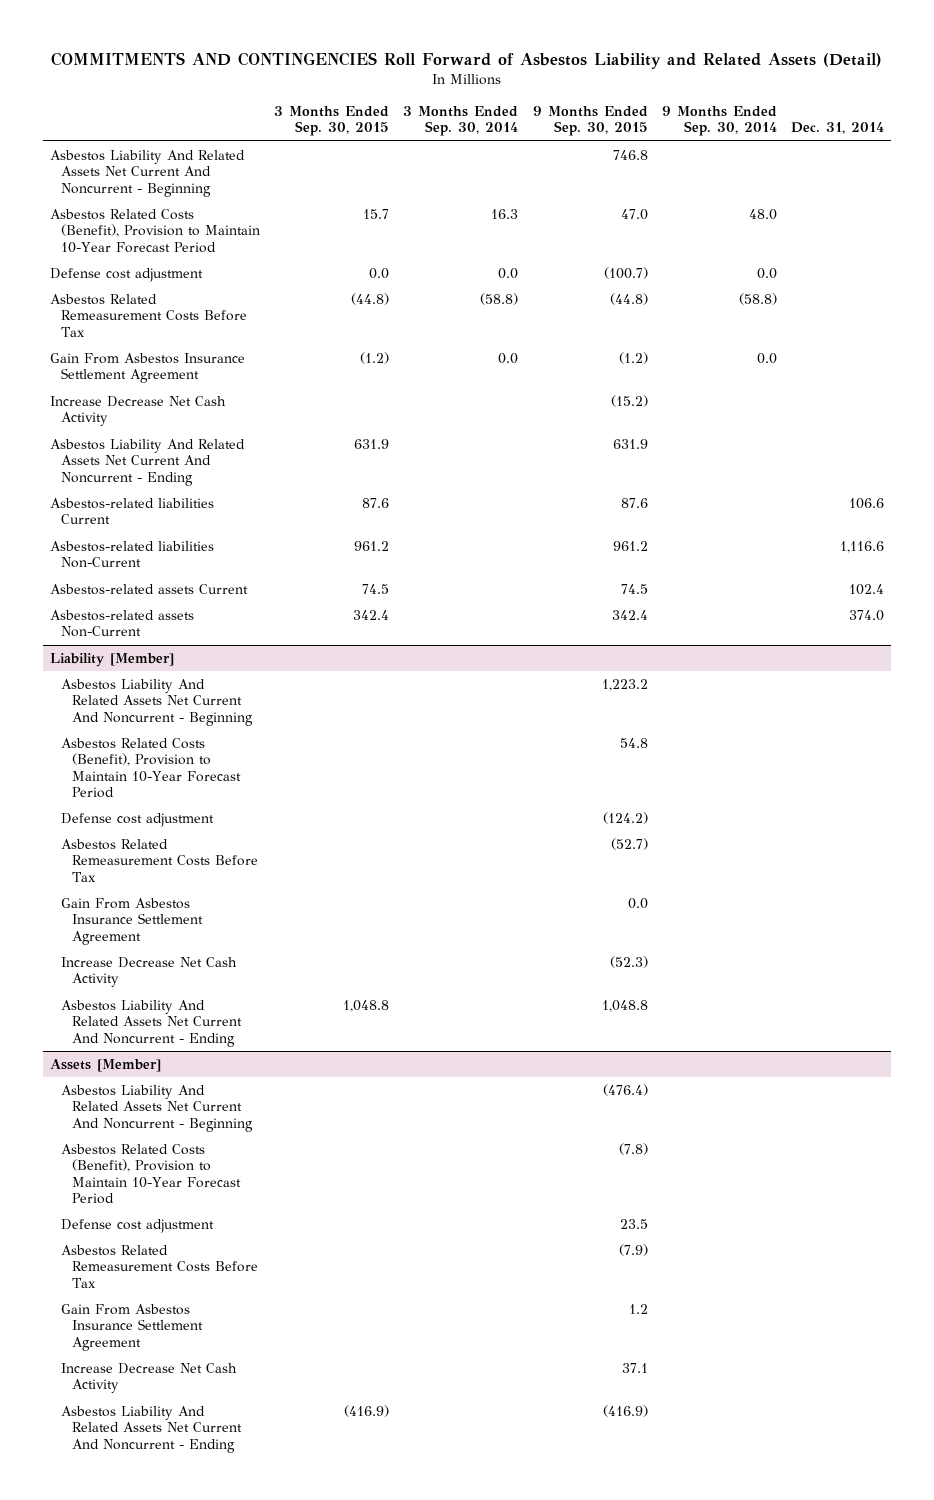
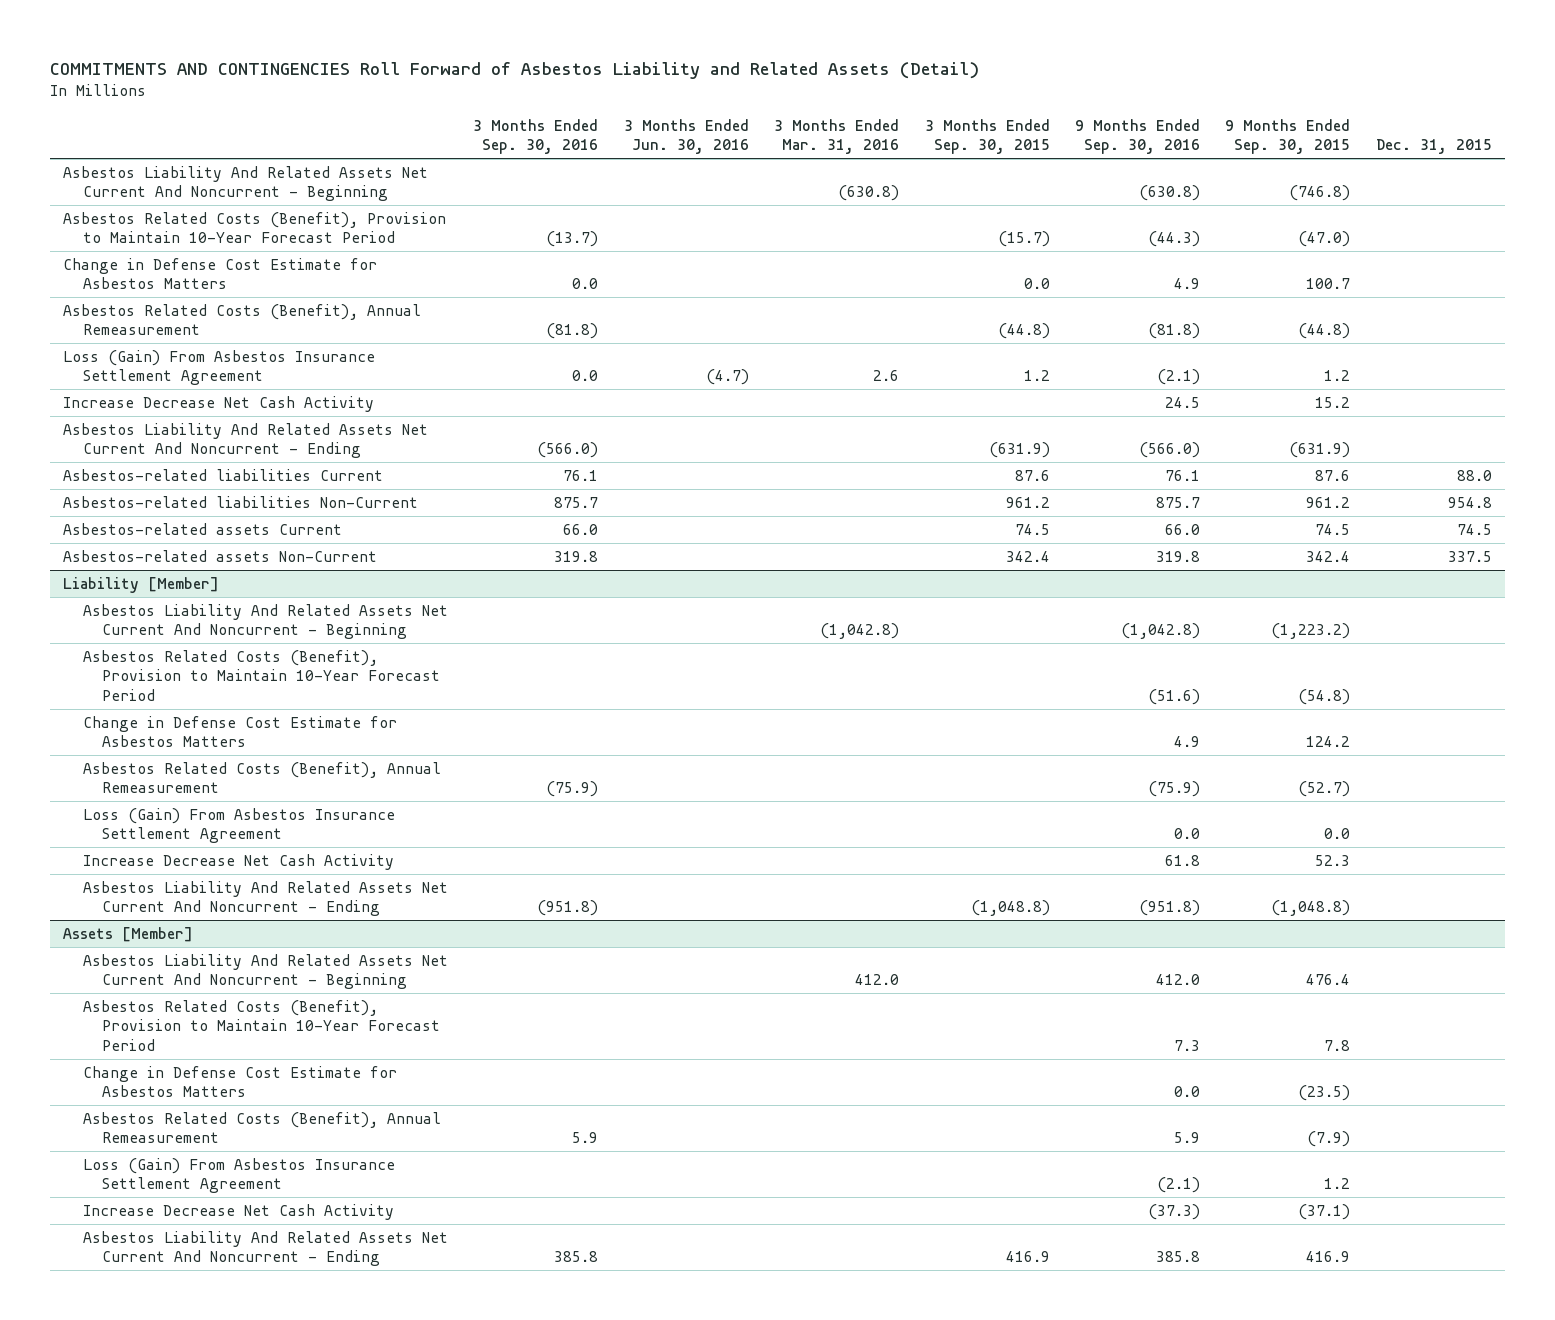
- | 3 Months Ended Sep. 30, 2015 | 3 Months Ended Sep. 30, 2014 | 9 Months Ended Sep. 30, 2015 | 9 Months Ended Sep. 30, 2014 | Dec. 31, 2014
+ | 3 Months Ended Sep. 30, 2016 | 3 Months Ended Jun. 30, 2016 | 3 Months Ended Mar. 31, 2016 | 3 Months Ended Sep. 30, 2015 | 9 Months Ended Sep. 30, 2016 | 9 Months Ended Sep. 30, 2015 | Dec. 31, 2015
- Asbestos Liability And Related Assets Net Current And Noncurrent - Beginning | | | 746.8 | |
- Asbestos Related Costs (Benefit), Provision to Maintain 10-Year Forecast Period | 15.7 | 16.3 | 47.0 | 48.0 |
- Defense cost adjustment | 0.0 | 0.0 | (100.7) | 0.0 |
- Asbestos Related Remeasurement Costs Before Tax | (44.8) | (58.8) | (44.8) | (58.8) |
- Gain From Asbestos Insurance Settlement Agreement | (1.2) | 0.0 | (1.2) | 0.0 |
- Increase Decrease Net Cash Activity | | | (15.2) | |
- Asbestos Liability And Related Assets Net Current And Noncurrent - Ending | 631.9 | | 631.9 | |
+ Asbestos Liability And Related Assets Net Current And Noncurrent - Beginning | | | (630.8) | | (630.8) | (746.8) |
+ Asbestos Related Costs (Benefit), Provision to Maintain 10-Year Forecast Period | (13.7) | | | (15.7) | (44.3) | (47.0) |
+ Change in Defense Cost Estimate for Asbestos Matters | 0.0 | | | 0.0 | 4.9 | 100.7 |
+ Asbestos Related Costs (Benefit), Annual Remeasurement | (81.8) | | | (44.8) | (81.8) | (44.8) |
+ Loss (Gain) From Asbestos Insurance Settlement Agreement | 0.0 | (4.7) | 2.6 | 1.2 | (2.1) | 1.2 |
+ Increase Decrease Net Cash Activity | | | | | 24.5 | 15.2 |
+ Asbestos Liability And Related Assets Net Current And Noncurrent - Ending | (566.0) | | | (631.9) | (566.0) | (631.9) |
@ Liability [Member]
- Asbestos Liability And Related Assets Net Current And Noncurrent - Beginning | | | 1,223.2 | |
- Asbestos Related Costs (Benefit), Provision to Maintain 10-Year Forecast Period | | | 54.8 | |
- Defense cost adjustment | | | (124.2) | |
- Asbestos Related Remeasurement Costs Before Tax | | | (52.7) | |
- Gain From Asbestos Insurance Settlement Agreement | | | 0.0 | |
- Increase Decrease Net Cash Activity | | | (52.3) | |
- Asbestos Liability And Related Assets Net Current And Noncurrent - Ending | 1,048.8 | | 1,048.8 | |
+ Asbestos Liability And Related Assets Net Current And Noncurrent - Beginning | | | (1,042.8) | | (1,042.8) | (1,223.2) |
+ Asbestos Related Costs (Benefit), Provision to Maintain 10-Year Forecast Period | | | | | (51.6) | (54.8) |
+ Change in Defense Cost Estimate for Asbestos Matters | | | | | 4.9 | 124.2 |
+ Asbestos Related Costs (Benefit), Annual Remeasurement | (75.9) | | | | (75.9) | (52.7) |
+ Loss (Gain) From Asbestos Insurance Settlement Agreement | | | | | 0.0 | 0.0 |
+ Increase Decrease Net Cash Activity | | | | | 61.8 | 52.3 |
+ Asbestos Liability And Related Assets Net Current And Noncurrent - Ending | (951.8) | | | (1,048.8) | (951.8) | (1,048.8) |
@ Assets [Member]
- Asbestos Liability And Related Assets Net Current And Noncurrent - Beginning | | | (476.4) | |
- Asbestos Related Costs (Benefit), Provision to Maintain 10-Year Forecast Period | | | (7.8) | |
- Defense cost adjustment | | | 23.5 | |
- Asbestos Related Remeasurement Costs Before Tax | | | (7.9) | |
- Gain From Asbestos Insurance Settlement Agreement | | | 1.2 | |
- Increase Decrease Net Cash Activity | | | 37.1 | |
- Asbestos Liability And Related Assets Net Current And Noncurrent - Ending | (416.9) | | (416.9) | |
+ Asbestos Liability And Related Assets Net Current And Noncurrent - Beginning | | | 412.0 | | 412.0 | 476.4 |
+ Asbestos Related Costs (Benefit), Provision to Maintain 10-Year Forecast Period | | | | | 7.3 | 7.8 |
+ Change in Defense Cost Estimate for Asbestos Matters | | | | | 0.0 | (23.5) |
+ Asbestos Related Costs (Benefit), Annual Remeasurement | 5.9 | | | | 5.9 | (7.9) |
+ Loss (Gain) From Asbestos Insurance Settlement Agreement | | | | | (2.1) | 1.2 |
+ Increase Decrease Net Cash Activity | | | | | (37.3) | (37.1) |
+ Asbestos Liability And Related Assets Net Current And Noncurrent - Ending | 385.8 | | | 416.9 | 385.8 | 416.9 |

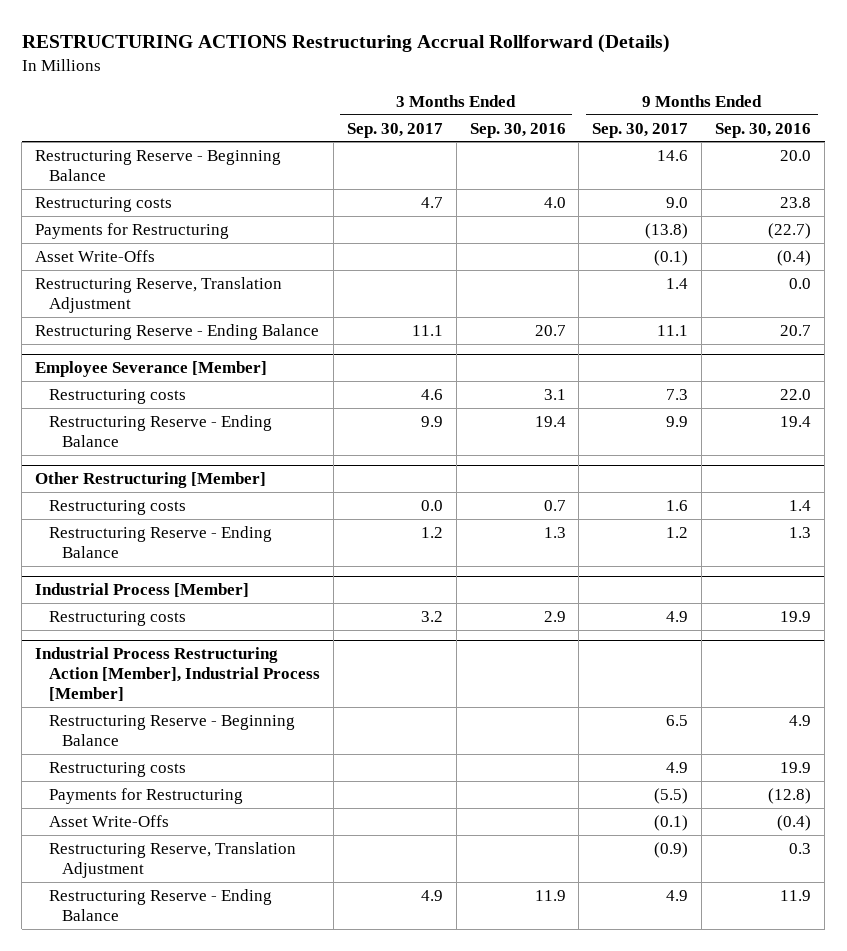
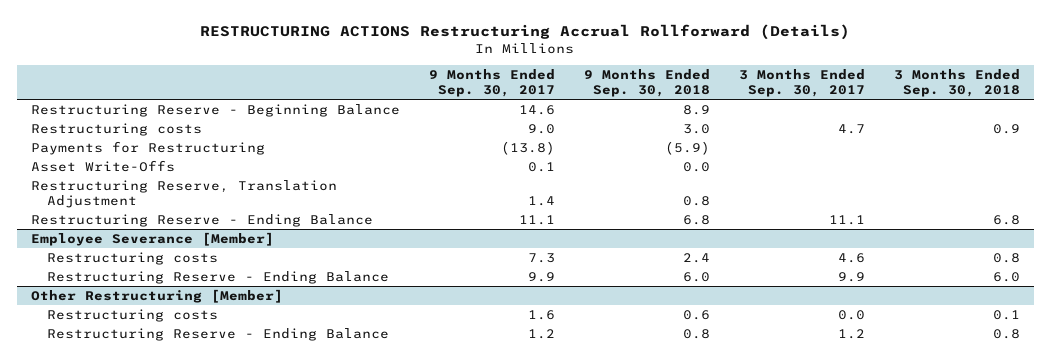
- | 3 Months Ended Sep. 30, 2017 | 3 Months Ended Sep. 30, 2016 | 9 Months Ended Sep. 30, 2017 | 9 Months Ended Sep. 30, 2016
+ | 9 Months Ended Sep. 30, 2017 | 9 Months Ended Sep. 30, 2018 | 3 Months Ended Sep. 30, 2017 | 3 Months Ended Sep. 30, 2018
- Asset Write-Offs | | | (0.1) | (0.4)
+ Asset Write-Offs | 0.1 | 0.0 | |
- Industrial Process [Member]
- Restructuring costs | 3.2 | 2.9 | 4.9 | 19.9
- Industrial Process Restructuring Action [Member], Industrial Process [Member]
- Restructuring Reserve - Beginning Balance | | | 6.5 | 4.9
- Restructuring costs | | | 4.9 | 19.9
- Payments for Restructuring | | | (5.5) | (12.8)
- Asset Write-Offs | | | (0.1) | (0.4)
- Restructuring Reserve, Translation Adjustment | | | (0.9) | 0.3
- Restructuring Reserve - Ending Balance | 4.9 | 11.9 | 4.9 | 11.9

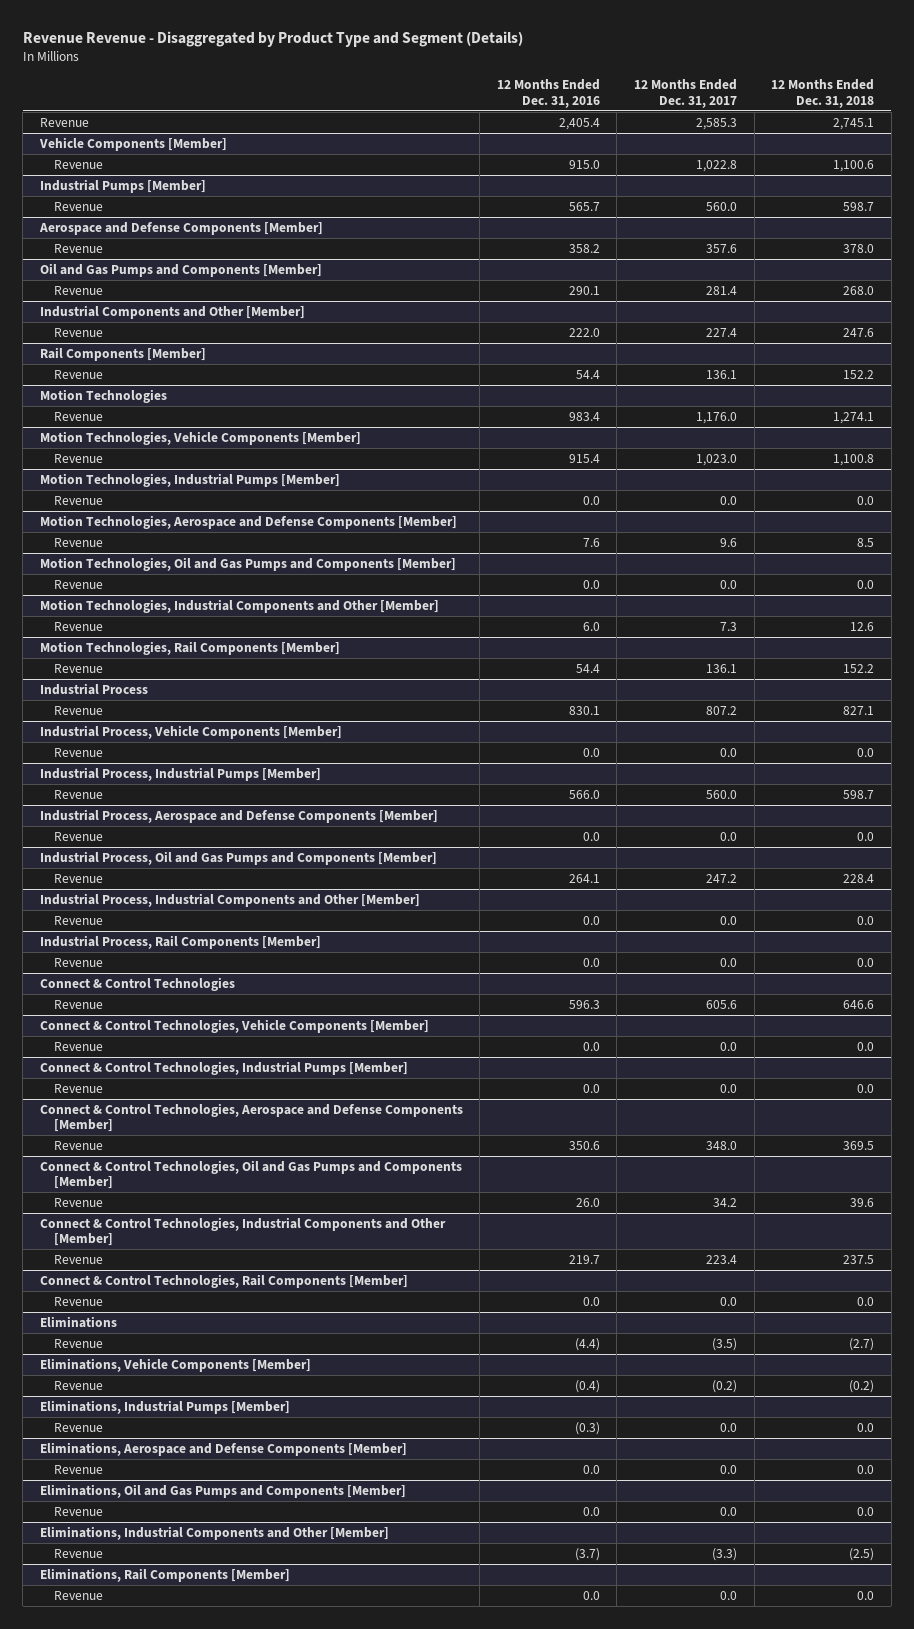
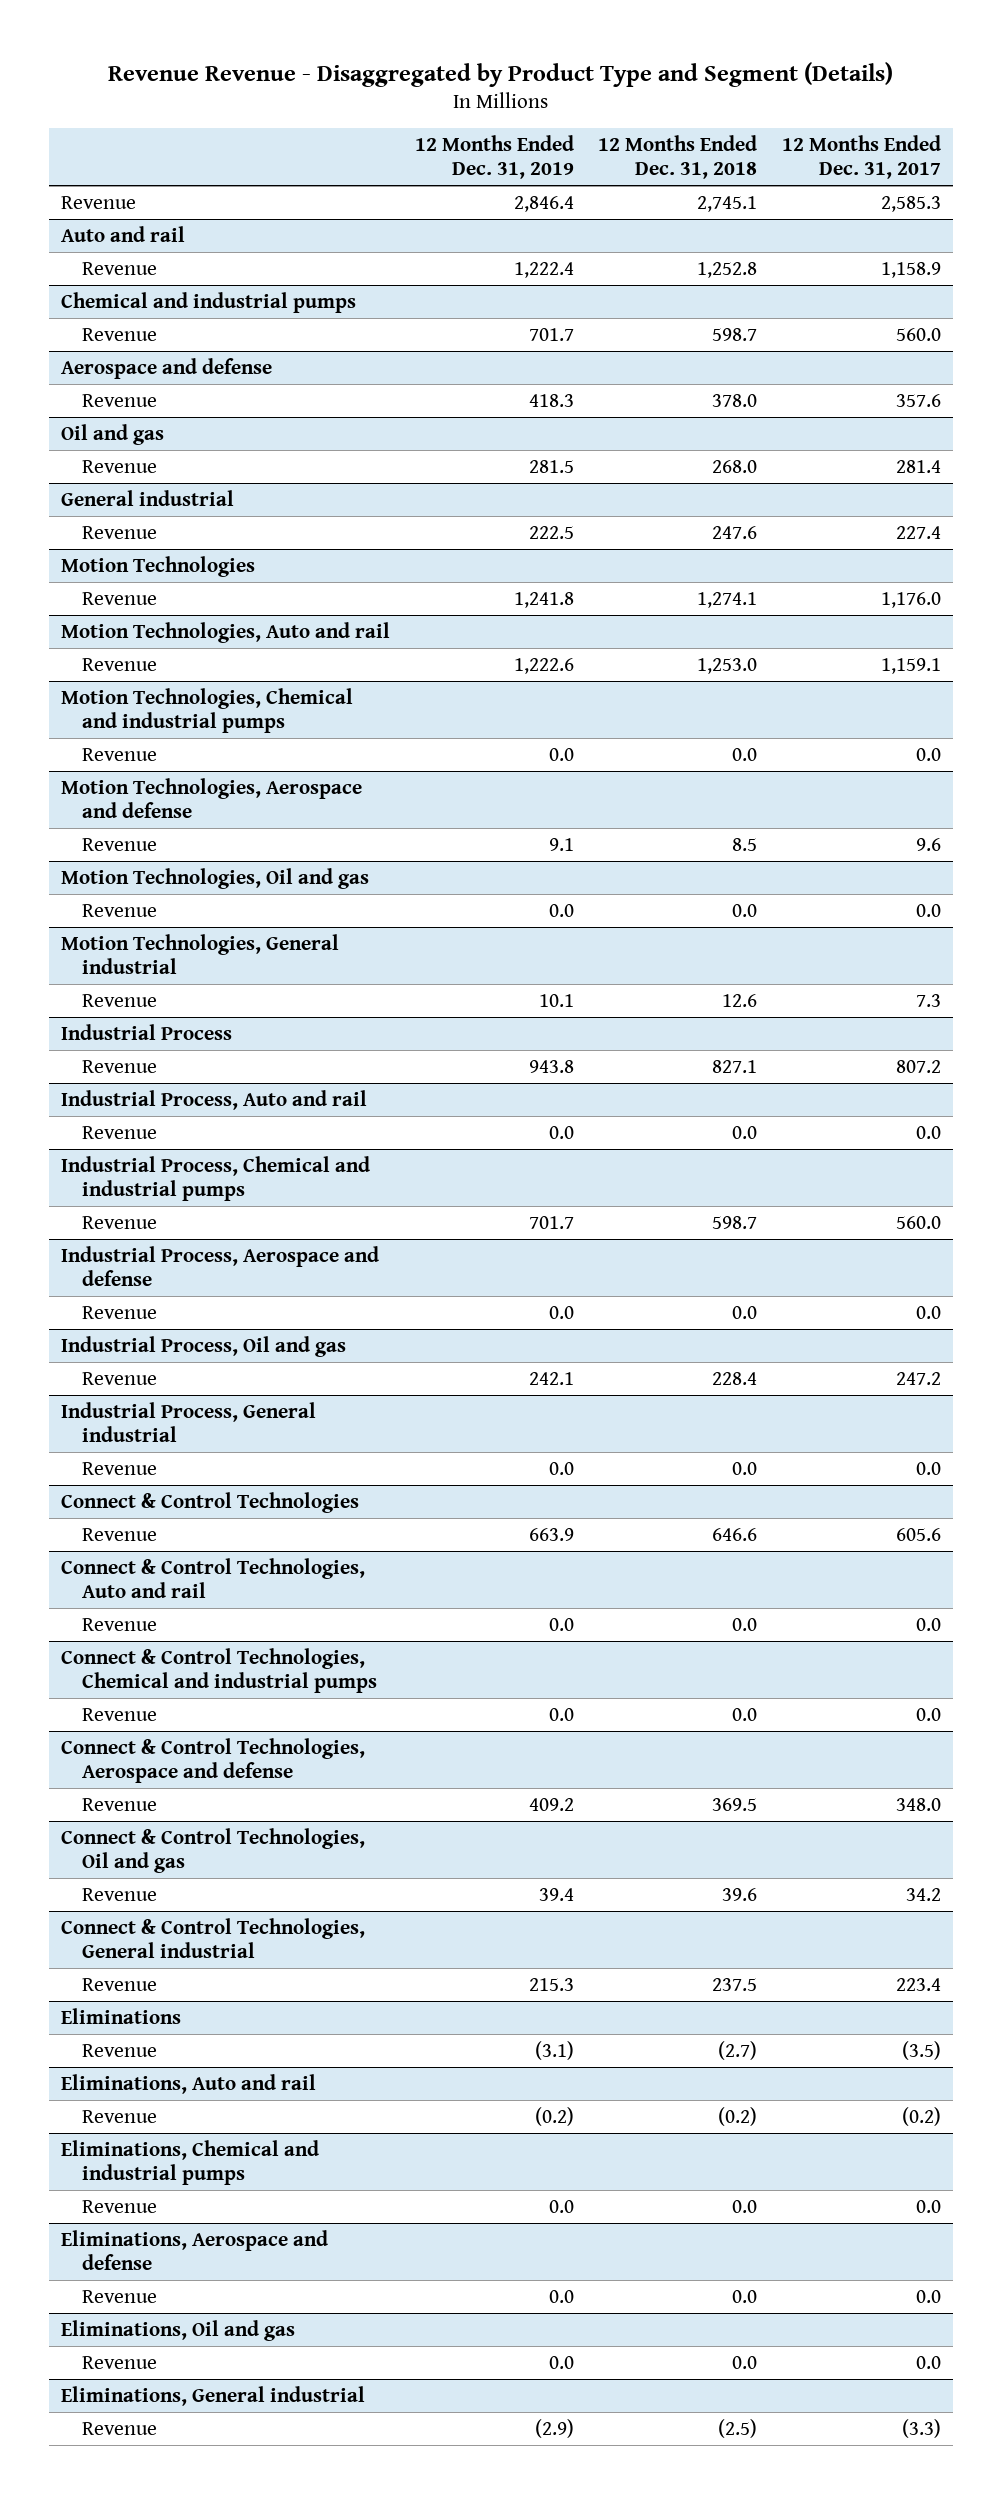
- | 12 Months Ended Dec. 31, 2016 | 12 Months Ended Dec. 31, 2017 | 12 Months Ended Dec. 31, 2018
+ | 12 Months Ended Dec. 31, 2019 | 12 Months Ended Dec. 31, 2018 | 12 Months Ended Dec. 31, 2017
- Vehicle Components [Member]
- Revenue | 915.0 | 1,022.8 | 1,100.6
- Industrial Pumps [Member]
+ Auto and rail
+ Revenue | 1,222.4 | 1,252.8 | 1,158.9
+ Chemical and industrial pumps
- Aerospace and Defense Components [Member]
+ Aerospace and defense
- Oil and Gas Pumps and Components [Member]
+ Oil and gas
- Industrial Components and Other [Member]
+ General industrial
- Rail Components [Member]
- Revenue | 54.4 | 136.1 | 152.2
- Motion Technologies, Vehicle Components [Member]
- Revenue | 915.4 | 1,023.0 | 1,100.8
- Motion Technologies, Industrial Pumps [Member]
+ Motion Technologies, Auto and rail
+ Revenue | 1,222.6 | 1,253.0 | 1,159.1
+ Motion Technologies, Chemical and industrial pumps
- Motion Technologies, Aerospace and Defense Components [Member]
+ Motion Technologies, Aerospace and defense
- Motion Technologies, Oil and Gas Pumps and Components [Member]
+ Motion Technologies, Oil and gas
- Motion Technologies, Industrial Components and Other [Member]
+ Motion Technologies, General industrial
- Motion Technologies, Rail Components [Member]
- Revenue | 54.4 | 136.1 | 152.2
- Industrial Process, Vehicle Components [Member]
+ Industrial Process, Auto and rail
- Industrial Process, Industrial Pumps [Member]
+ Industrial Process, Chemical and industrial pumps
- Industrial Process, Aerospace and Defense Components [Member]
+ Industrial Process, Aerospace and defense
- Industrial Process, Oil and Gas Pumps and Components [Member]
+ Industrial Process, Oil and gas
- Industrial Process, Industrial Components and Other [Member]
- Revenue | 0.0 | 0.0 | 0.0
- Industrial Process, Rail Components [Member]
+ Industrial Process, General industrial
- Connect & Control Technologies, Vehicle Components [Member]
+ Connect & Control Technologies, Auto and rail
- Connect & Control Technologies, Industrial Pumps [Member]
+ Connect & Control Technologies, Chemical and industrial pumps
- Connect & Control Technologies, Aerospace and Defense Components [Member]
+ Connect & Control Technologies, Aerospace and defense
- Connect & Control Technologies, Oil and Gas Pumps and Components [Member]
+ Connect & Control Technologies, Oil and gas
- Connect & Control Technologies, Industrial Components and Other [Member]
+ Connect & Control Technologies, General industrial
- Connect & Control Technologies, Rail Components [Member]
- Revenue | 0.0 | 0.0 | 0.0
- Eliminations, Vehicle Components [Member]
+ Eliminations, Auto and rail
- Eliminations, Industrial Pumps [Member]
+ Eliminations, Chemical and industrial pumps
- Eliminations, Aerospace and Defense Components [Member]
+ Eliminations, Aerospace and defense
- Eliminations, Oil and Gas Pumps and Components [Member]
+ Eliminations, Oil and gas
- Eliminations, Industrial Components and Other [Member]
+ Eliminations, General industrial
- Eliminations, Rail Components [Member]
- Revenue | 0.0 | 0.0 | 0.0

